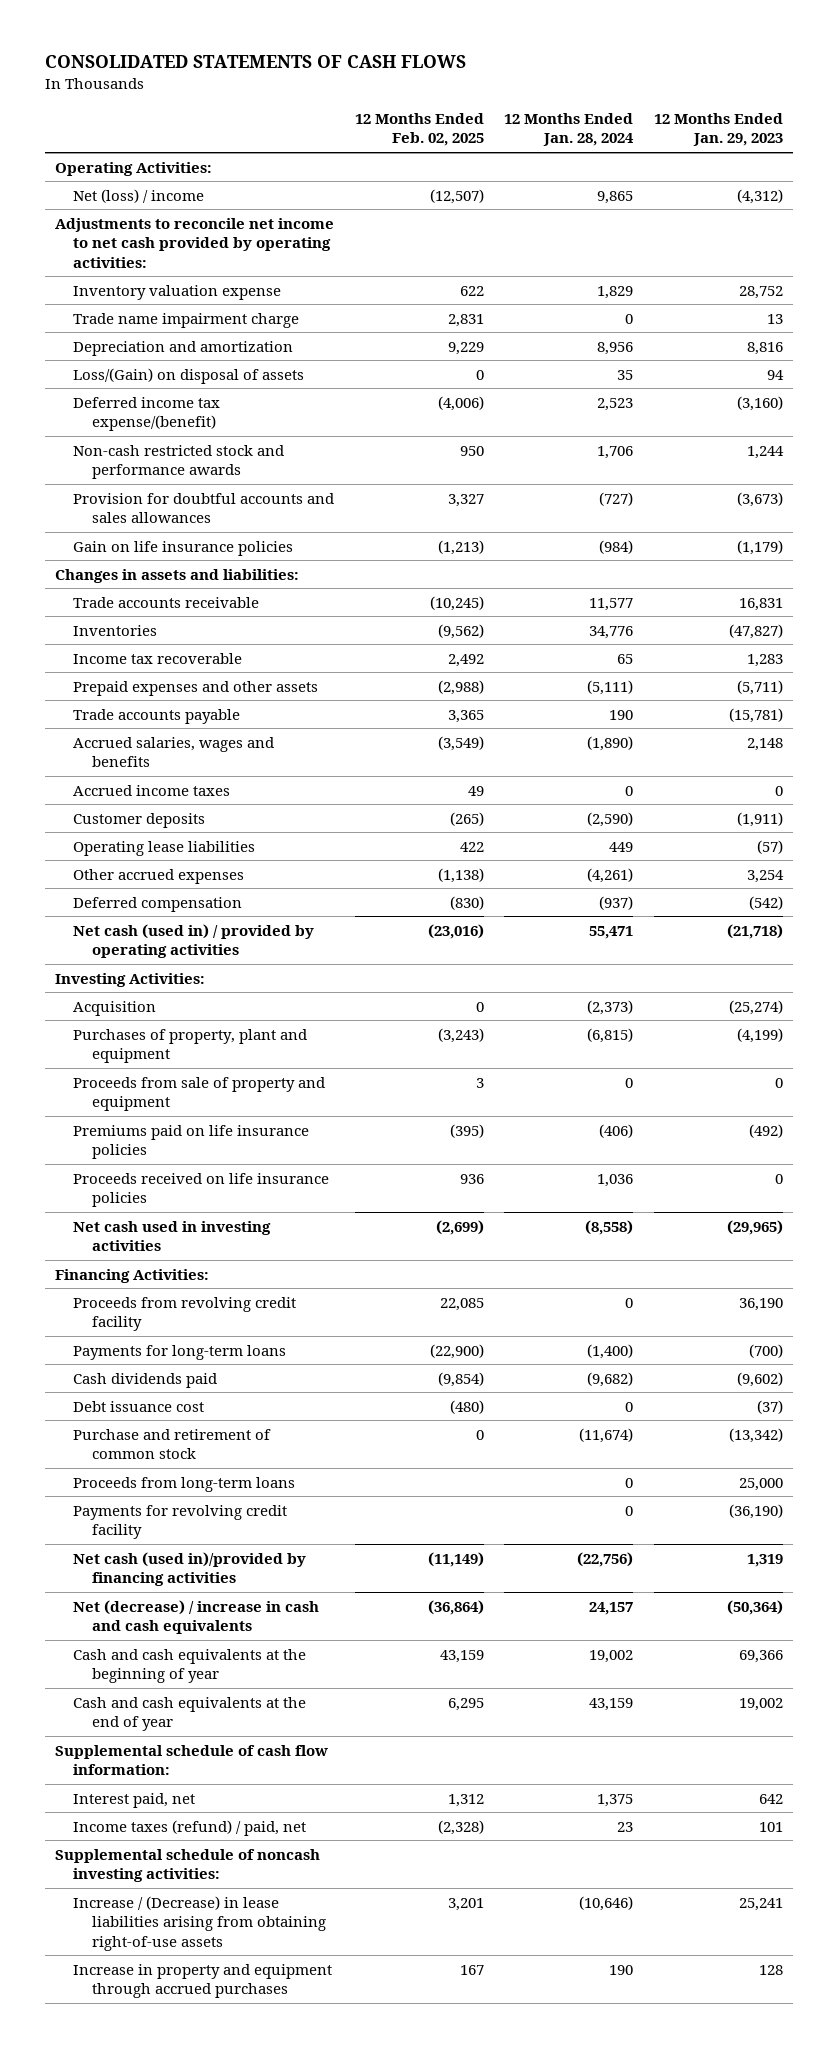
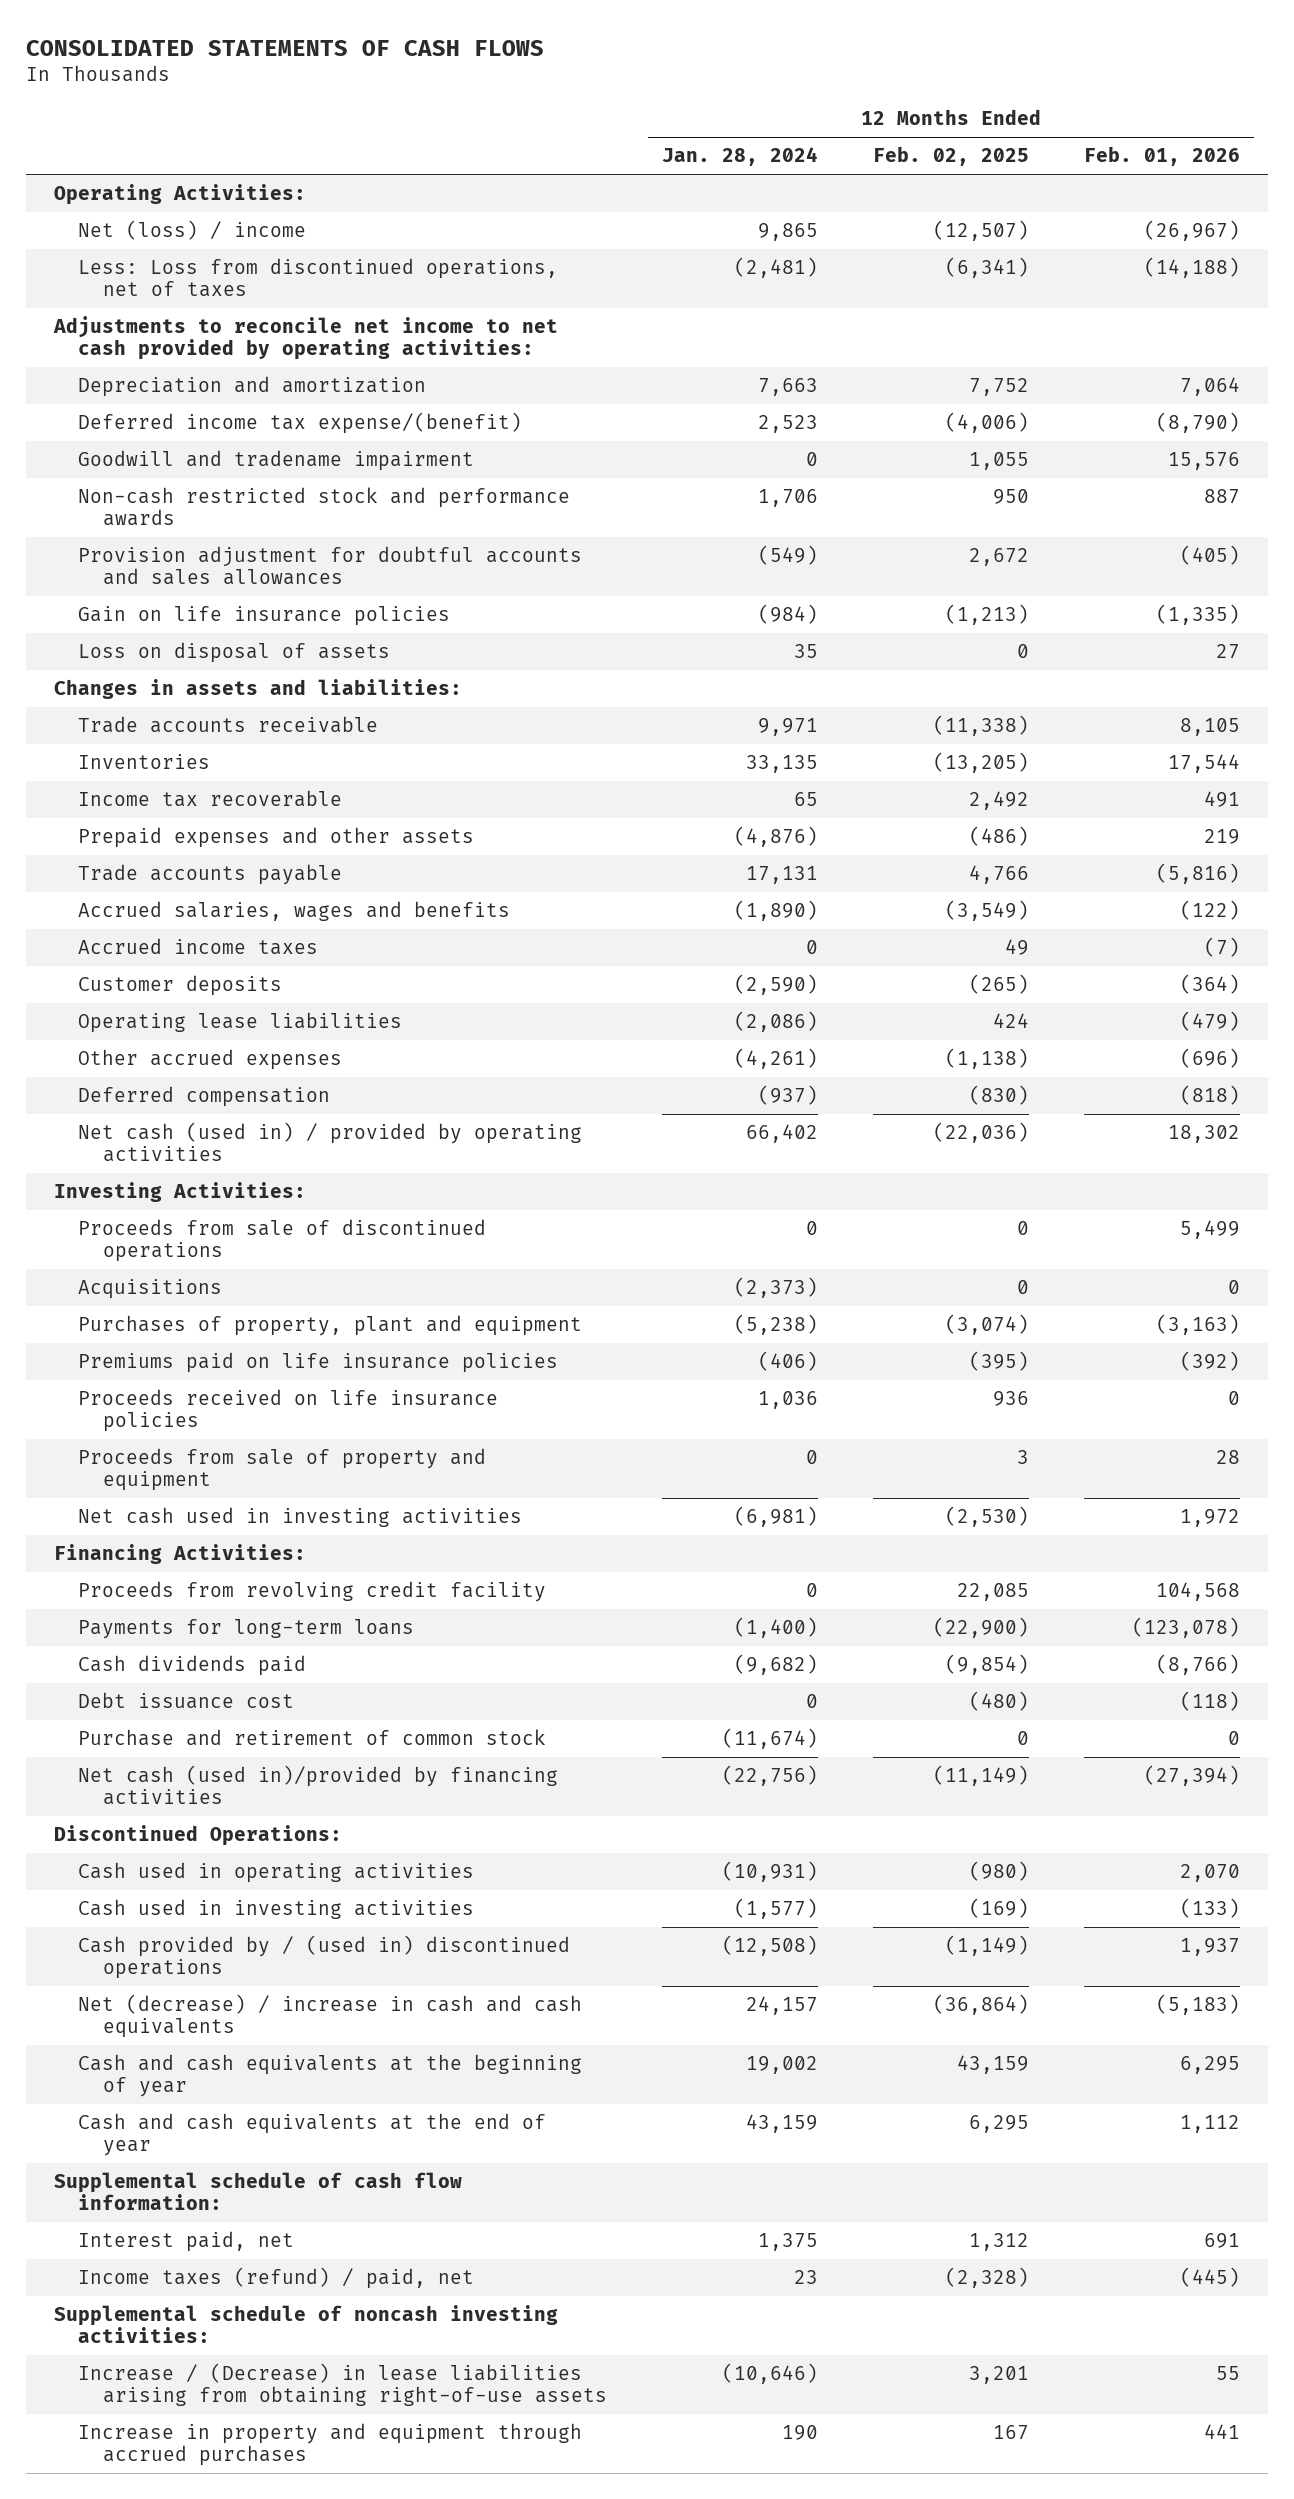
- | 12 Months Ended Feb. 02, 2025 | 12 Months Ended Jan. 28, 2024 | 12 Months Ended Jan. 29, 2023
+ | 12 Months Ended Jan. 28, 2024 | 12 Months Ended Feb. 02, 2025 | 12 Months Ended Feb. 01, 2026
+ Less: Loss from discontinued operations, net of taxes | (2,481) | (6,341) | (14,188)
- Inventory valuation expense | 622 | 1,829 | 28,752
- Trade name impairment charge | 2,831 | 0 | 13
- Depreciation and amortization | 9,229 | 8,956 | 8,816
- Loss/(Gain) on disposal of assets | 0 | 35 | 94
+ Depreciation and amortization | 7,663 | 7,752 | 7,064
+ Goodwill and tradename impairment | 0 | 1,055 | 15,576
- Provision for doubtful accounts and sales allowances | 3,327 | (727) | (3,673)
+ Provision adjustment for doubtful accounts and sales allowances | (549) | 2,672 | (405)
+ Loss on disposal of assets | 35 | 0 | 27
- Trade accounts receivable | (10,245) | 11,577 | 16,831
- Inventories | (9,562) | 34,776 | (47,827)
+ Trade accounts receivable | 9,971 | (11,338) | 8,105
+ Inventories | 33,135 | (13,205) | 17,544
- Prepaid expenses and other assets | (2,988) | (5,111) | (5,711)
- Trade accounts payable | 3,365 | 190 | (15,781)
+ Prepaid expenses and other assets | (4,876) | (486) | 219
+ Trade accounts payable | 17,131 | 4,766 | (5,816)
- Operating lease liabilities | 422 | 449 | (57)
+ Operating lease liabilities | (2,086) | 424 | (479)
- Net cash (used in) / provided by operating activities | (23,016) | 55,471 | (21,718)
+ Net cash (used in) / provided by operating activities | 66,402 | (22,036) | 18,302
- Acquisition | 0 | (2,373) | (25,274)
- Purchases of property, plant and equipment | (3,243) | (6,815) | (4,199)
+ Proceeds from sale of discontinued operations | 0 | 0 | 5,499
+ Acquisitions | (2,373) | 0 | 0
+ Purchases of property, plant and equipment | (5,238) | (3,074) | (3,163)
- Net cash used in investing activities | (2,699) | (8,558) | (29,965)
moved down: Proceeds from sale of property and equipment | 0 | 3 | 28
+ Net cash used in investing activities | (6,981) | (2,530) | 1,972
- Proceeds from long-term loans | | 0 | 25,000
- Payments for revolving credit facility | | 0 | (36,190)
+ Discontinued Operations:
+ Cash used in operating activities | (10,931) | (980) | 2,070
+ Cash used in investing activities | (1,577) | (169) | (133)
+ Cash provided by / (used in) discontinued operations | (12,508) | (1,149) | 1,937

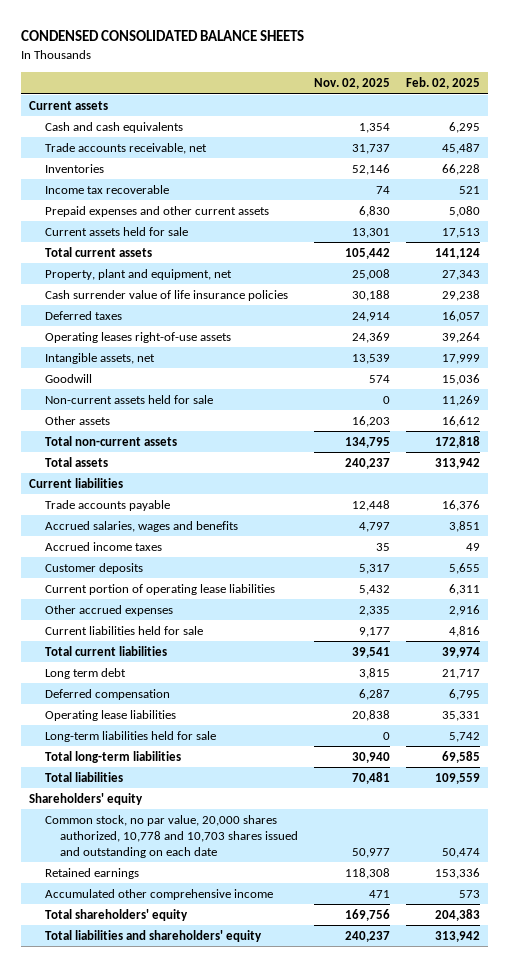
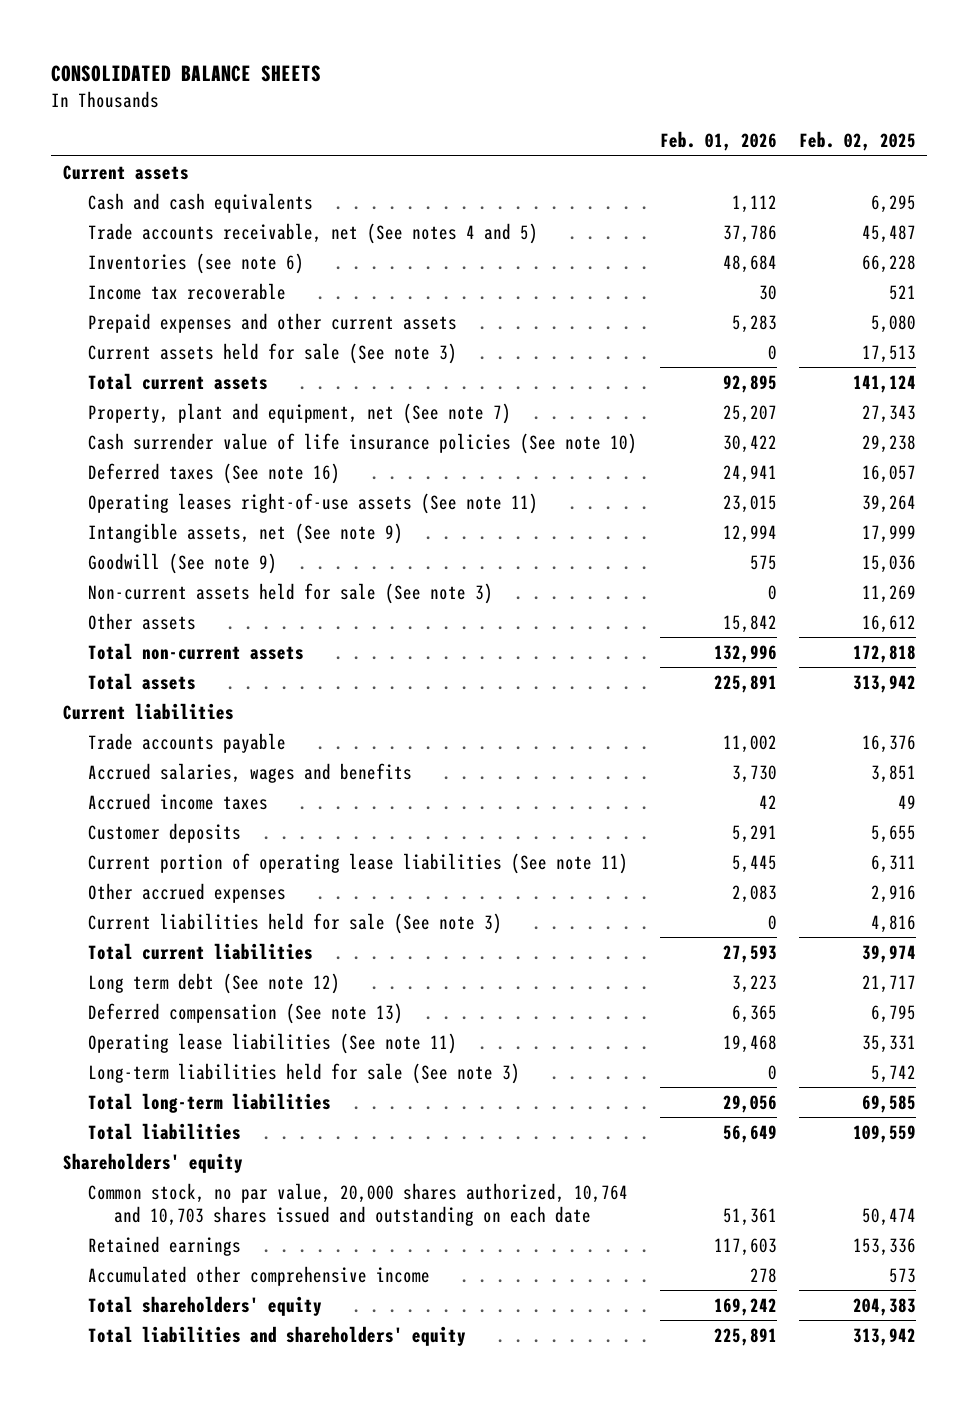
- CONDENSED CONSOLIDATED BALANCE SHEETS
+ CONSOLIDATED BALANCE SHEETS
- | Nov. 02, 2025 | Feb. 02, 2025
+ | Feb. 01, 2026 | Feb. 02, 2025
- Trade accounts receivable, net | 31,737 | 45,487
- Inventories | 52,146 | 66,228
+ Trade accounts receivable, net (See notes 4 and 5) | 37,786 | 45,487
+ Inventories (see note 6) | 48,684 | 66,228
- Current assets held for sale | 13,301 | 17,513
+ Current assets held for sale (See note 3) | 0 | 17,513
- Property, plant and equipment, net | 25,008 | 27,343
- Cash surrender value of life insurance policies | 30,188 | 29,238
- Deferred taxes | 24,914 | 16,057
- Operating leases right-of-use assets | 24,369 | 39,264
- Intangible assets, net | 13,539 | 17,999
- Goodwill | 574 | 15,036
- Non-current assets held for sale | 0 | 11,269
+ Property, plant and equipment, net (See note 7) | 25,207 | 27,343
+ Cash surrender value of life insurance policies (See note 10) | 30,422 | 29,238
+ Deferred taxes (See note 16) | 24,941 | 16,057
+ Operating leases right-of-use assets (See note 11) | 23,015 | 39,264
+ Intangible assets, net (See note 9) | 12,994 | 17,999
+ Goodwill (See note 9) | 575 | 15,036
+ Non-current assets held for sale (See note 3) | 0 | 11,269
- Current portion of operating lease liabilities | 5,432 | 6,311
+ Current portion of operating lease liabilities (See note 11) | 5,445 | 6,311
- Current liabilities held for sale | 9,177 | 4,816
+ Current liabilities held for sale (See note 3) | 0 | 4,816
- Long term debt | 3,815 | 21,717
- Deferred compensation | 6,287 | 6,795
- Operating lease liabilities | 20,838 | 35,331
- Long-term liabilities held for sale | 0 | 5,742
+ Long term debt (See note 12) | 3,223 | 21,717
+ Deferred compensation (See note 13) | 6,365 | 6,795
+ Operating lease liabilities (See note 11) | 19,468 | 35,331
+ Long-term liabilities held for sale (See note 3) | 0 | 5,742
- Common stock, no par value, 20,000 shares authorized, 10,778 and 10,703 shares issued and outstanding on each date | 50,977 | 50,474
+ Common stock, no par value, 20,000 shares authorized, 10,764 and 10,703 shares issued and outstanding on each date | 51,361 | 50,474

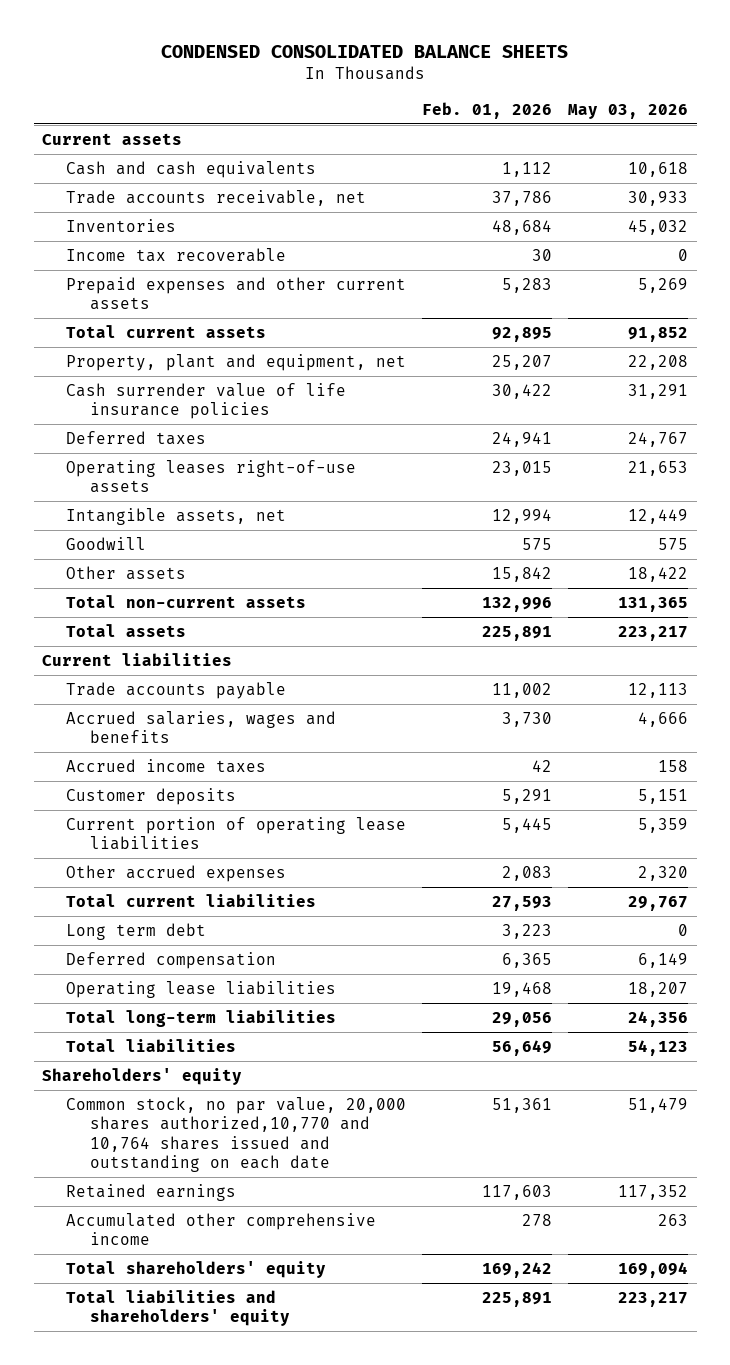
- CONSOLIDATED BALANCE SHEETS
+ CONDENSED CONSOLIDATED BALANCE SHEETS
- | Feb. 01, 2026 | Feb. 02, 2025
+ | Feb. 01, 2026 | May 03, 2026
- Trade accounts receivable, net (See notes 4 and 5) | 37,786 | 45,487
- Inventories (see note 6) | 48,684 | 66,228
+ Trade accounts receivable, net | 37,786 | 30,933
+ Inventories | 48,684 | 45,032
- Current assets held for sale (See note 3) | 0 | 17,513
- Property, plant and equipment, net (See note 7) | 25,207 | 27,343
- Cash surrender value of life insurance policies (See note 10) | 30,422 | 29,238
- Deferred taxes (See note 16) | 24,941 | 16,057
- Operating leases right-of-use assets (See note 11) | 23,015 | 39,264
- Intangible assets, net (See note 9) | 12,994 | 17,999
- Goodwill (See note 9) | 575 | 15,036
- Non-current assets held for sale (See note 3) | 0 | 11,269
+ Property, plant and equipment, net | 25,207 | 22,208
+ Cash surrender value of life insurance policies | 30,422 | 31,291
+ Deferred taxes | 24,941 | 24,767
+ Operating leases right-of-use assets | 23,015 | 21,653
+ Intangible assets, net | 12,994 | 12,449
+ Goodwill | 575 | 575
- Current portion of operating lease liabilities (See note 11) | 5,445 | 6,311
+ Current portion of operating lease liabilities | 5,445 | 5,359
- Current liabilities held for sale (See note 3) | 0 | 4,816
- Long term debt (See note 12) | 3,223 | 21,717
- Deferred compensation (See note 13) | 6,365 | 6,795
- Operating lease liabilities (See note 11) | 19,468 | 35,331
- Long-term liabilities held for sale (See note 3) | 0 | 5,742
+ Long term debt | 3,223 | 0
+ Deferred compensation | 6,365 | 6,149
+ Operating lease liabilities | 19,468 | 18,207
- Common stock, no par value, 20,000 shares authorized, 10,764 and 10,703 shares issued and outstanding on each date | 51,361 | 50,474
+ Common stock, no par value, 20,000 shares authorized,10,770 and 10,764 shares issued and outstanding on each date | 51,361 | 51,479

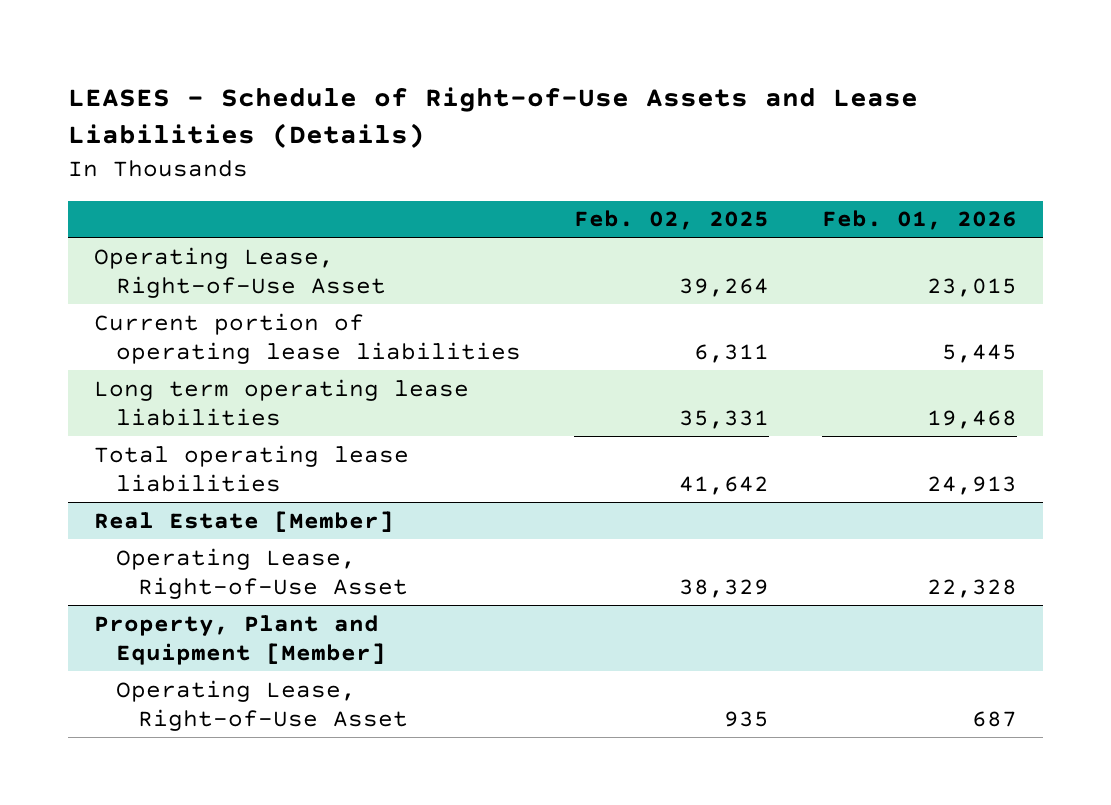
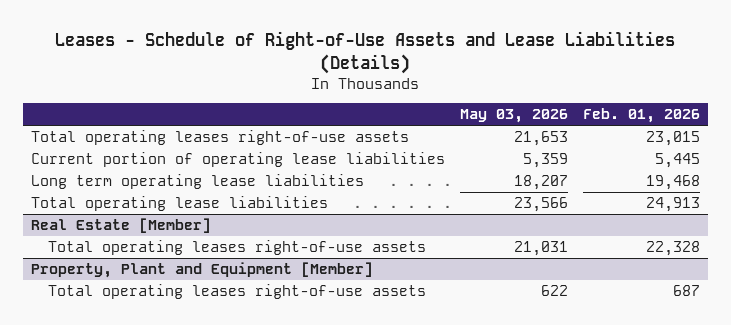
- LEASES - Schedule of Right-of-Use Assets and Lease Liabilities (Details)
+ Leases - Schedule of Right-of-Use Assets and Lease Liabilities (Details)
- | Feb. 02, 2025 | Feb. 01, 2026
+ | May 03, 2026 | Feb. 01, 2026
- Operating Lease, Right-of-Use Asset | 39,264 | 23,015
+ Total operating leases right-of-use assets | 21,653 | 23,015
@ Real Estate [Member]
- Operating Lease, Right-of-Use Asset | 38,329 | 22,328
+ Total operating leases right-of-use assets | 21,031 | 22,328
@ Property, Plant and Equipment [Member]
- Operating Lease, Right-of-Use Asset | 935 | 687
+ Total operating leases right-of-use assets | 622 | 687

